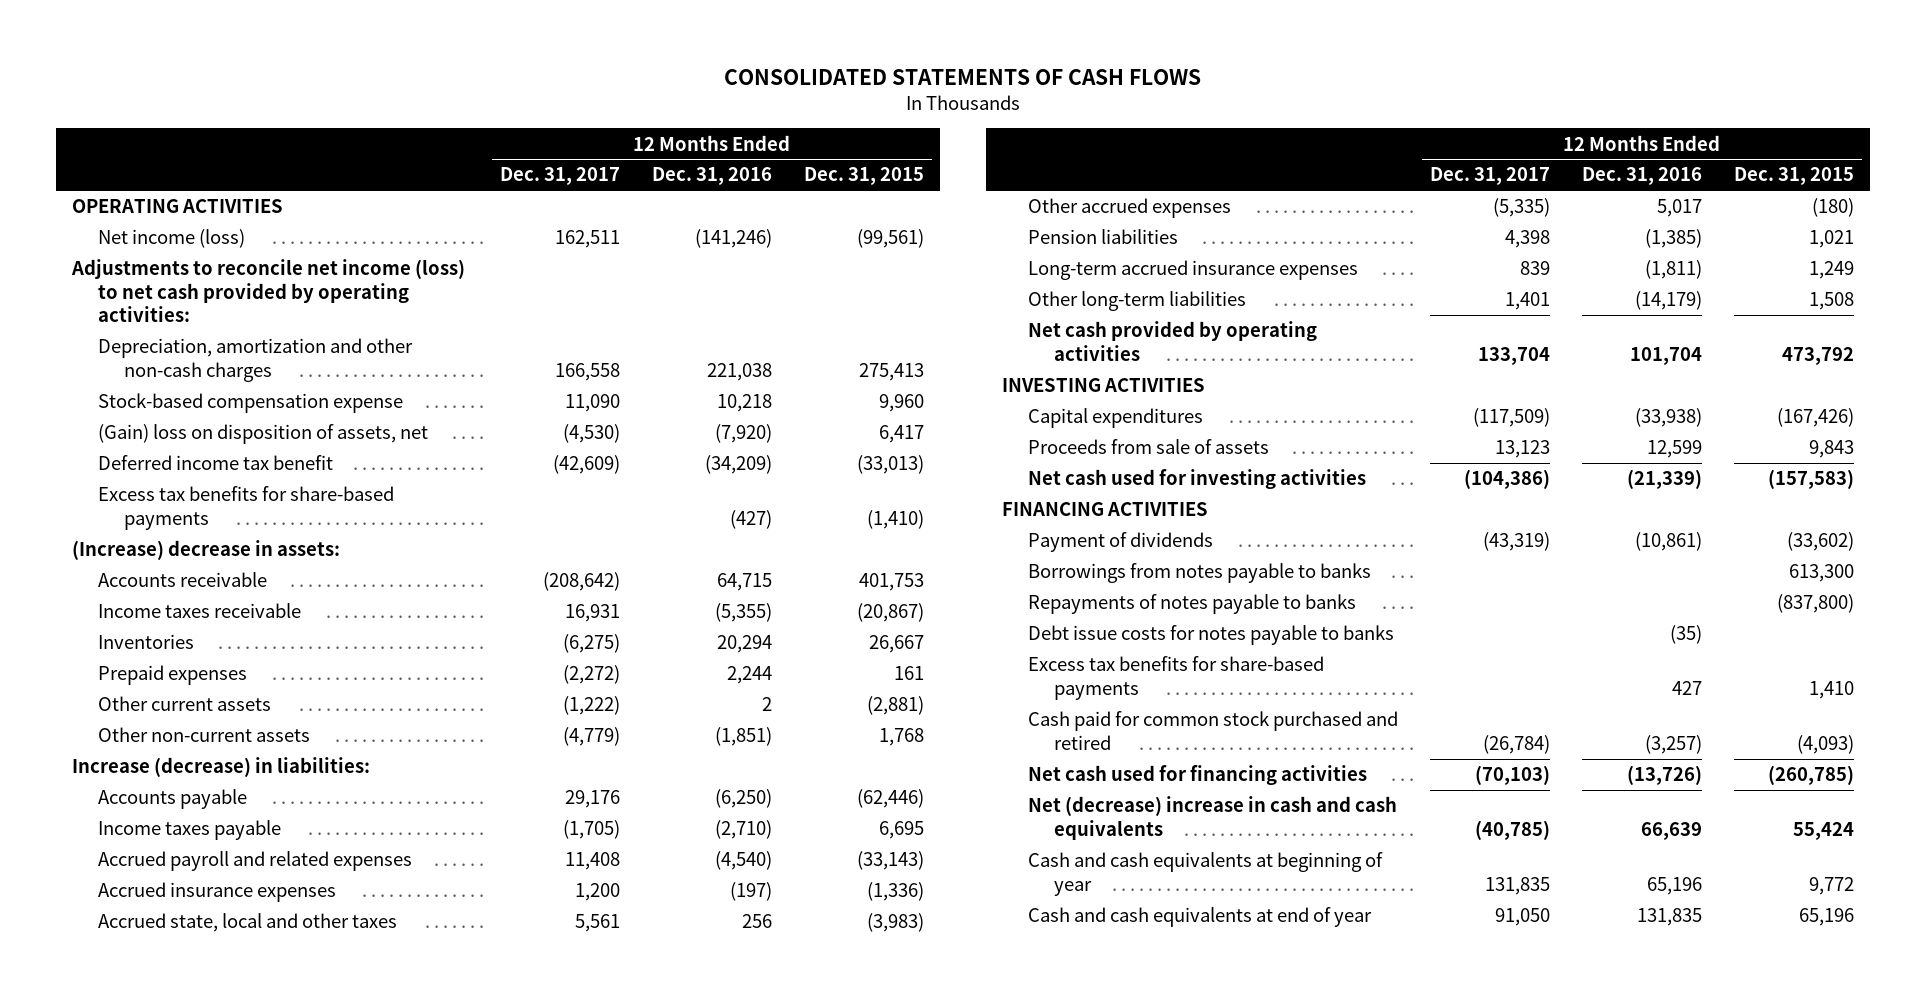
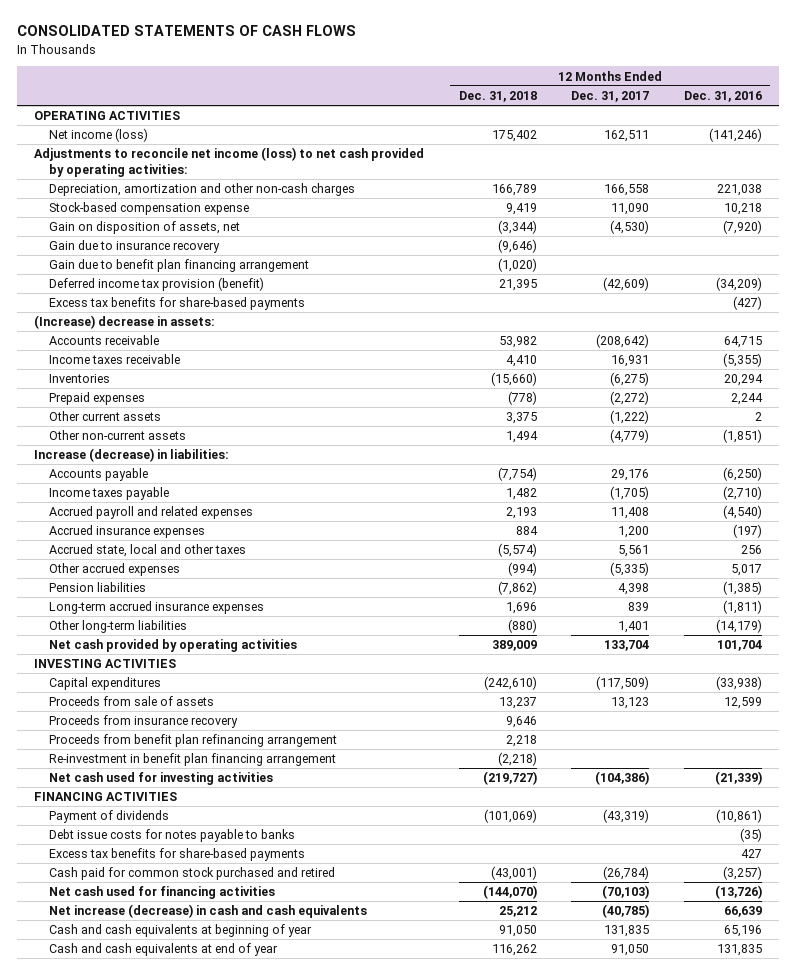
- | 12 Months Ended Dec. 31, 2017 | 12 Months Ended Dec. 31, 2016 | 12 Months Ended Dec. 31, 2015
+ | 12 Months Ended Dec. 31, 2018 | 12 Months Ended Dec. 31, 2017 | 12 Months Ended Dec. 31, 2016
- (Gain) loss on disposition of assets, net | (4,530) | (7,920) | 6,417
- Deferred income tax benefit | (42,609) | (34,209) | (33,013)
+ Gain on disposition of assets, net | (3,344) | (4,530) | (7,920)
+ Gain due to insurance recovery | (9,646) | |
+ Gain due to benefit plan financing arrangement | (1,020) | |
+ Deferred income tax provision (benefit) | 21,395 | (42,609) | (34,209)
+ Proceeds from insurance recovery | 9,646 | |
+ Proceeds from benefit plan refinancing arrangement | 2,218 | |
+ Re-investment in benefit plan financing arrangement | (2,218) | |
- Borrowings from notes payable to banks | | | 613,300
- Repayments of notes payable to banks | | | (837,800)
- Net (decrease) increase in cash and cash equivalents | (40,785) | 66,639 | 55,424
+ Net increase (decrease) in cash and cash equivalents | 25,212 | (40,785) | 66,639

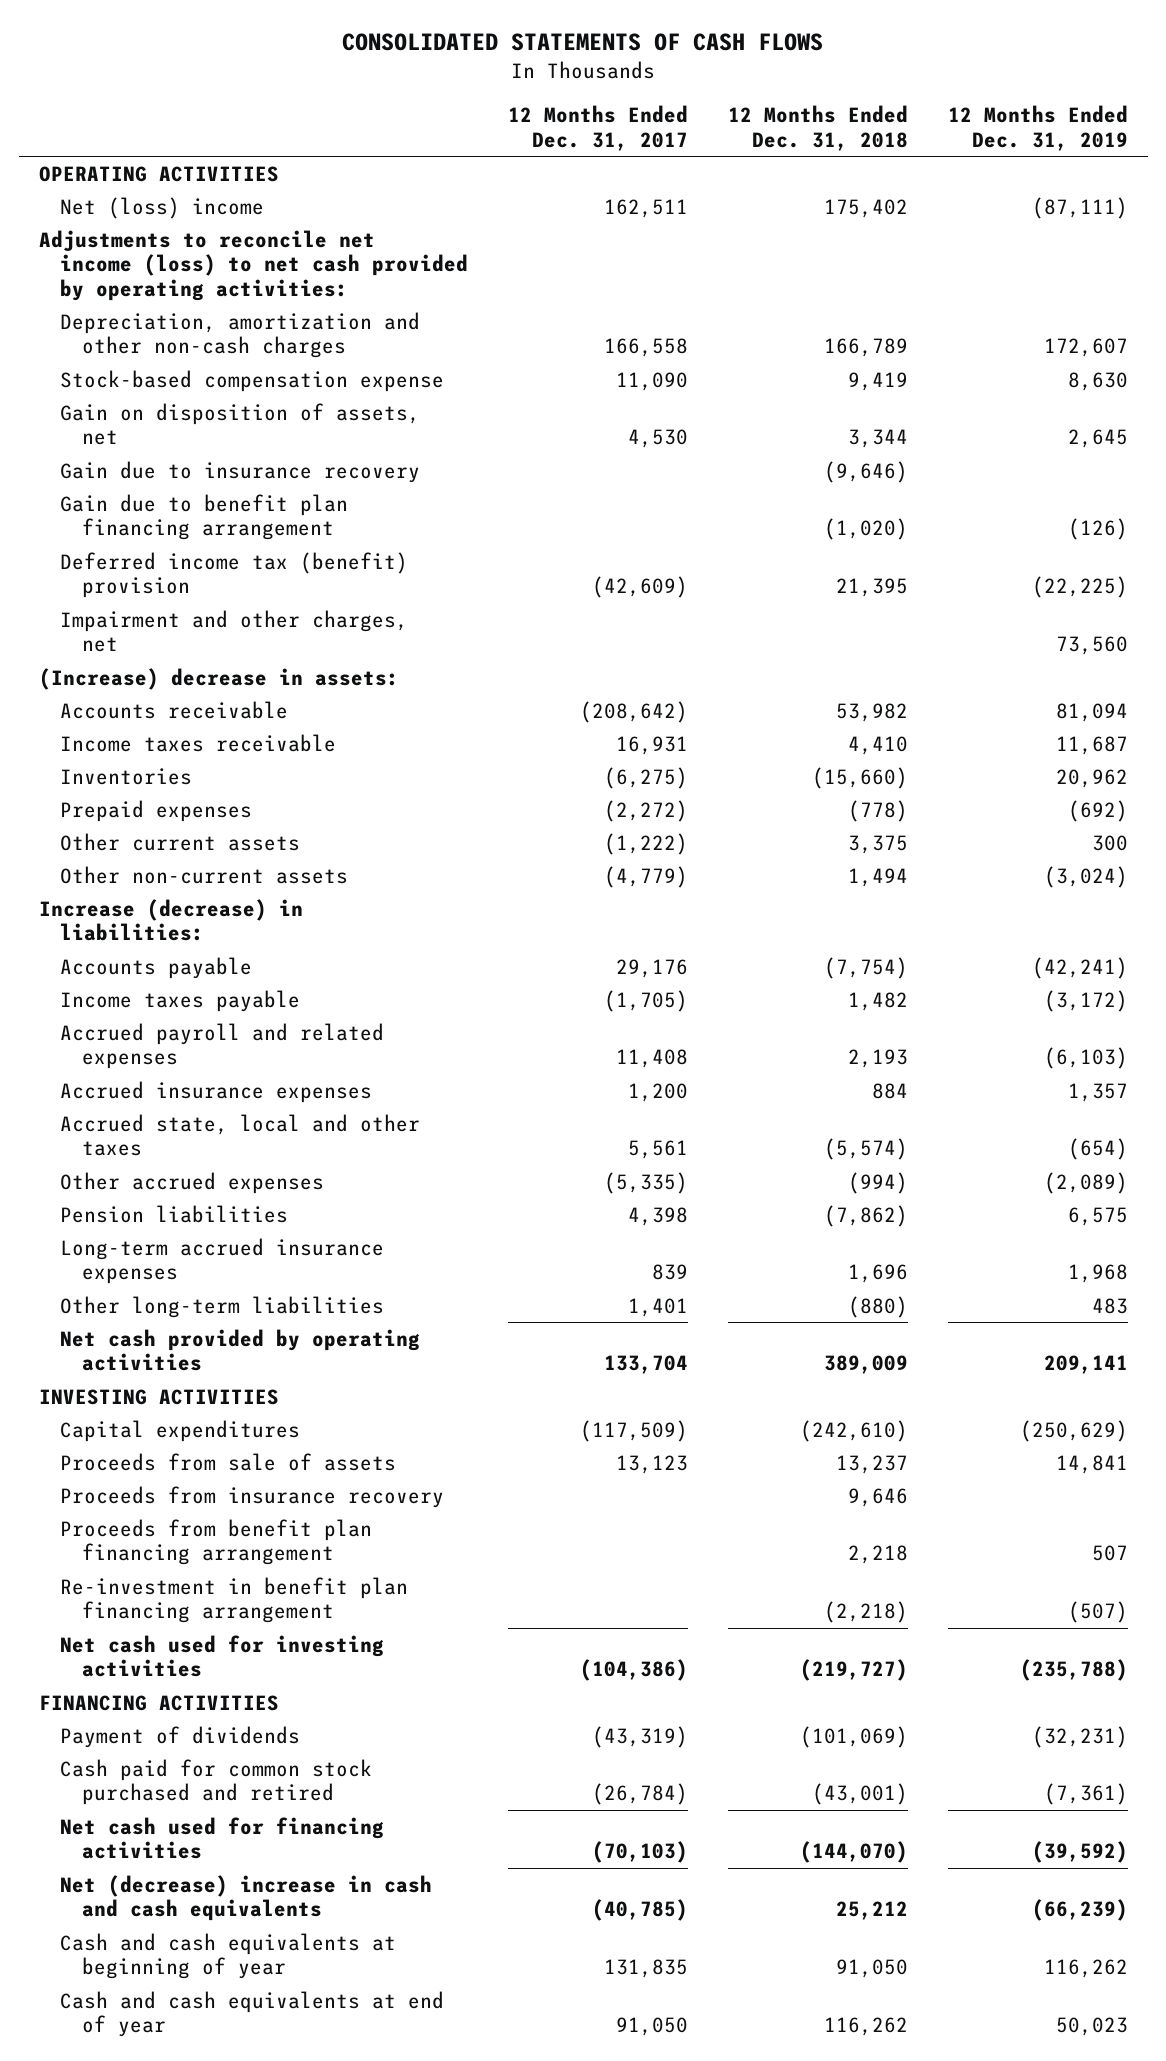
- | 12 Months Ended Dec. 31, 2018 | 12 Months Ended Dec. 31, 2017 | 12 Months Ended Dec. 31, 2016
+ | 12 Months Ended Dec. 31, 2017 | 12 Months Ended Dec. 31, 2018 | 12 Months Ended Dec. 31, 2019
- Net income (loss) | 175,402 | 162,511 | (141,246)
+ Net (loss) income | 162,511 | 175,402 | (87,111)
- Gain on disposition of assets, net | (3,344) | (4,530) | (7,920)
+ Gain on disposition of assets, net | 4,530 | 3,344 | 2,645
- Deferred income tax provision (benefit) | 21,395 | (42,609) | (34,209)
- Excess tax benefits for share-based payments | | | (427)
+ Deferred income tax (benefit) provision | (42,609) | 21,395 | (22,225)
+ Impairment and other charges, net | | | 73,560
- Proceeds from benefit plan refinancing arrangement | 2,218 | |
+ Proceeds from benefit plan financing arrangement | | 2,218 | 507
- Debt issue costs for notes payable to banks | | | (35)
- Excess tax benefits for share-based payments | | | 427
- Net increase (decrease) in cash and cash equivalents | 25,212 | (40,785) | 66,639
+ Net (decrease) increase in cash and cash equivalents | (40,785) | 25,212 | (66,239)

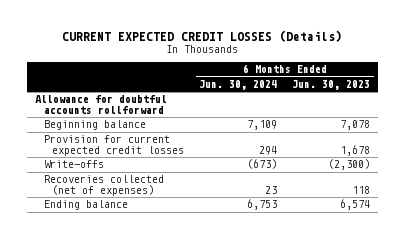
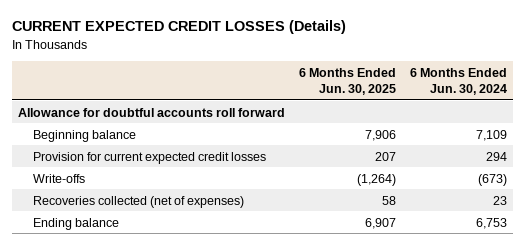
- | 6 Months Ended Jun. 30, 2024 | 6 Months Ended Jun. 30, 2023
+ | 6 Months Ended Jun. 30, 2025 | 6 Months Ended Jun. 30, 2024
- Allowance for doubtful accounts rollforward
+ Allowance for doubtful accounts roll forward

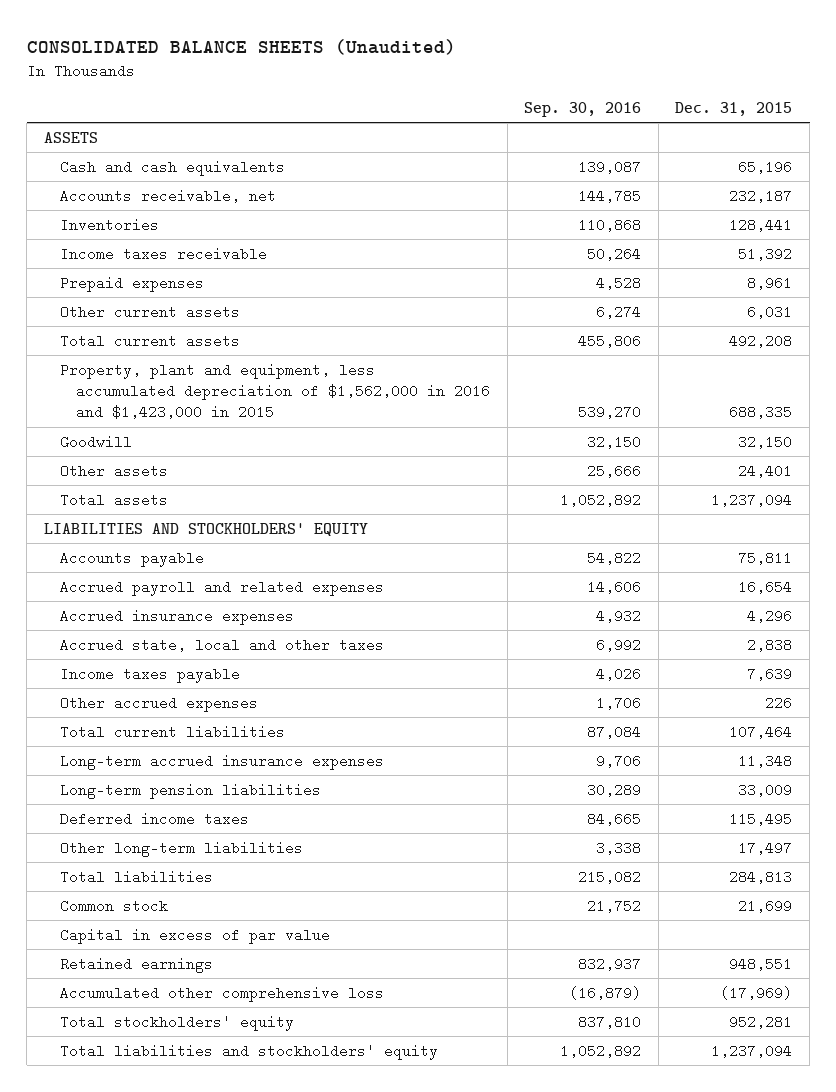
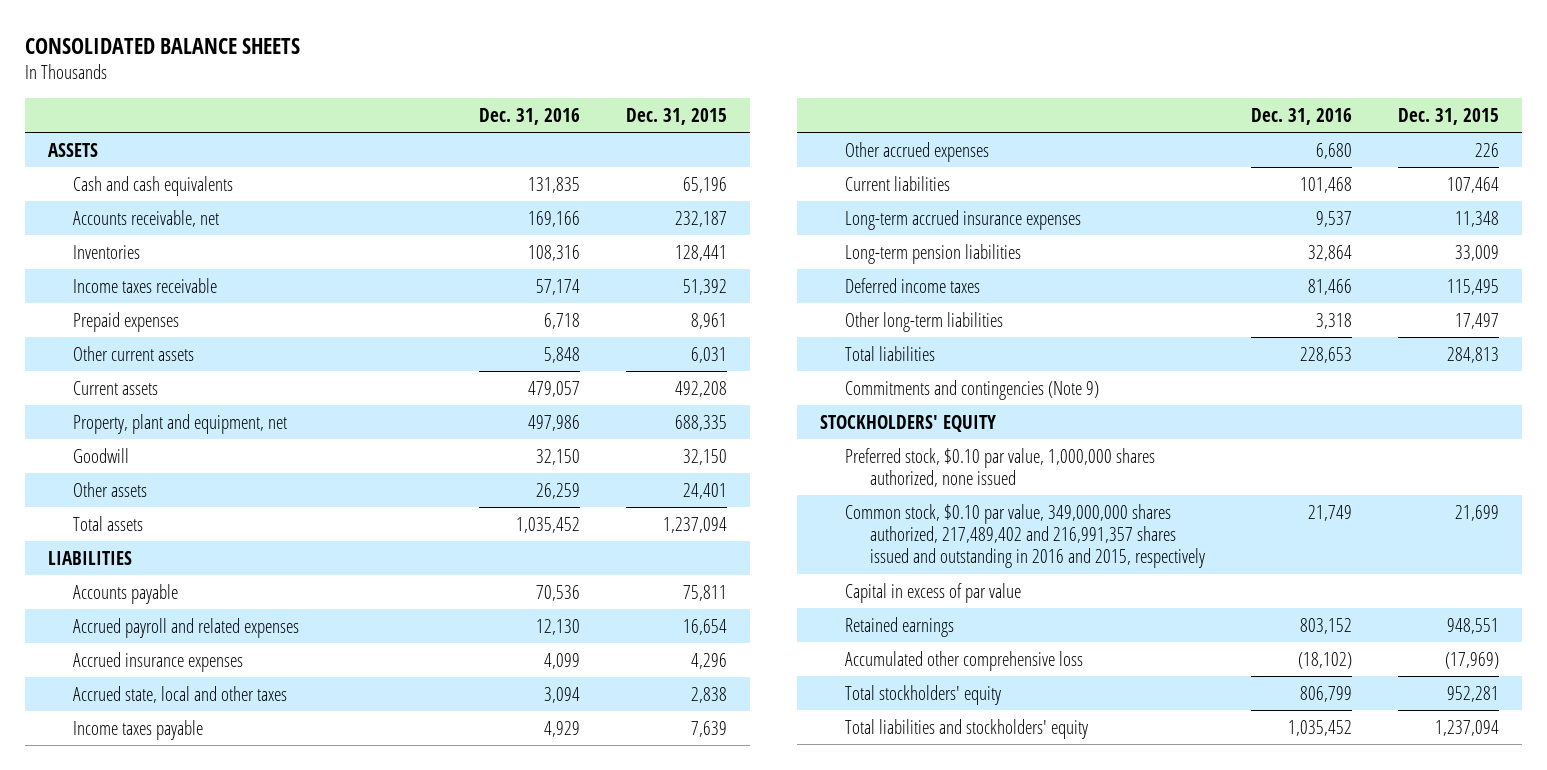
- CONSOLIDATED BALANCE SHEETS (Unaudited)
+ CONSOLIDATED BALANCE SHEETS
- | Sep. 30, 2016 | Dec. 31, 2015
+ | Dec. 31, 2016 | Dec. 31, 2015
- Total current assets | 455,806 | 492,208
- Property, plant and equipment, less accumulated depreciation of $1,562,000 in 2016 and $1,423,000 in 2015 | 539,270 | 688,335
+ Current assets | 479,057 | 492,208
+ Property, plant and equipment, net | 497,986 | 688,335
- LIABILITIES AND STOCKHOLDERS' EQUITY
+ LIABILITIES
- Total current liabilities | 87,084 | 107,464
+ Current liabilities | 101,468 | 107,464
- Common stock | 21,752 | 21,699
+ Commitments and contingencies (Note 9)
+ STOCKHOLDERS' EQUITY
+ Preferred stock, $0.10 par value, 1,000,000 shares authorized, none issued
+ Common stock, $0.10 par value, 349,000,000 shares authorized, 217,489,402 and 216,991,357 shares issued and outstanding in 2016 and 2015, respectively | 21,749 | 21,699

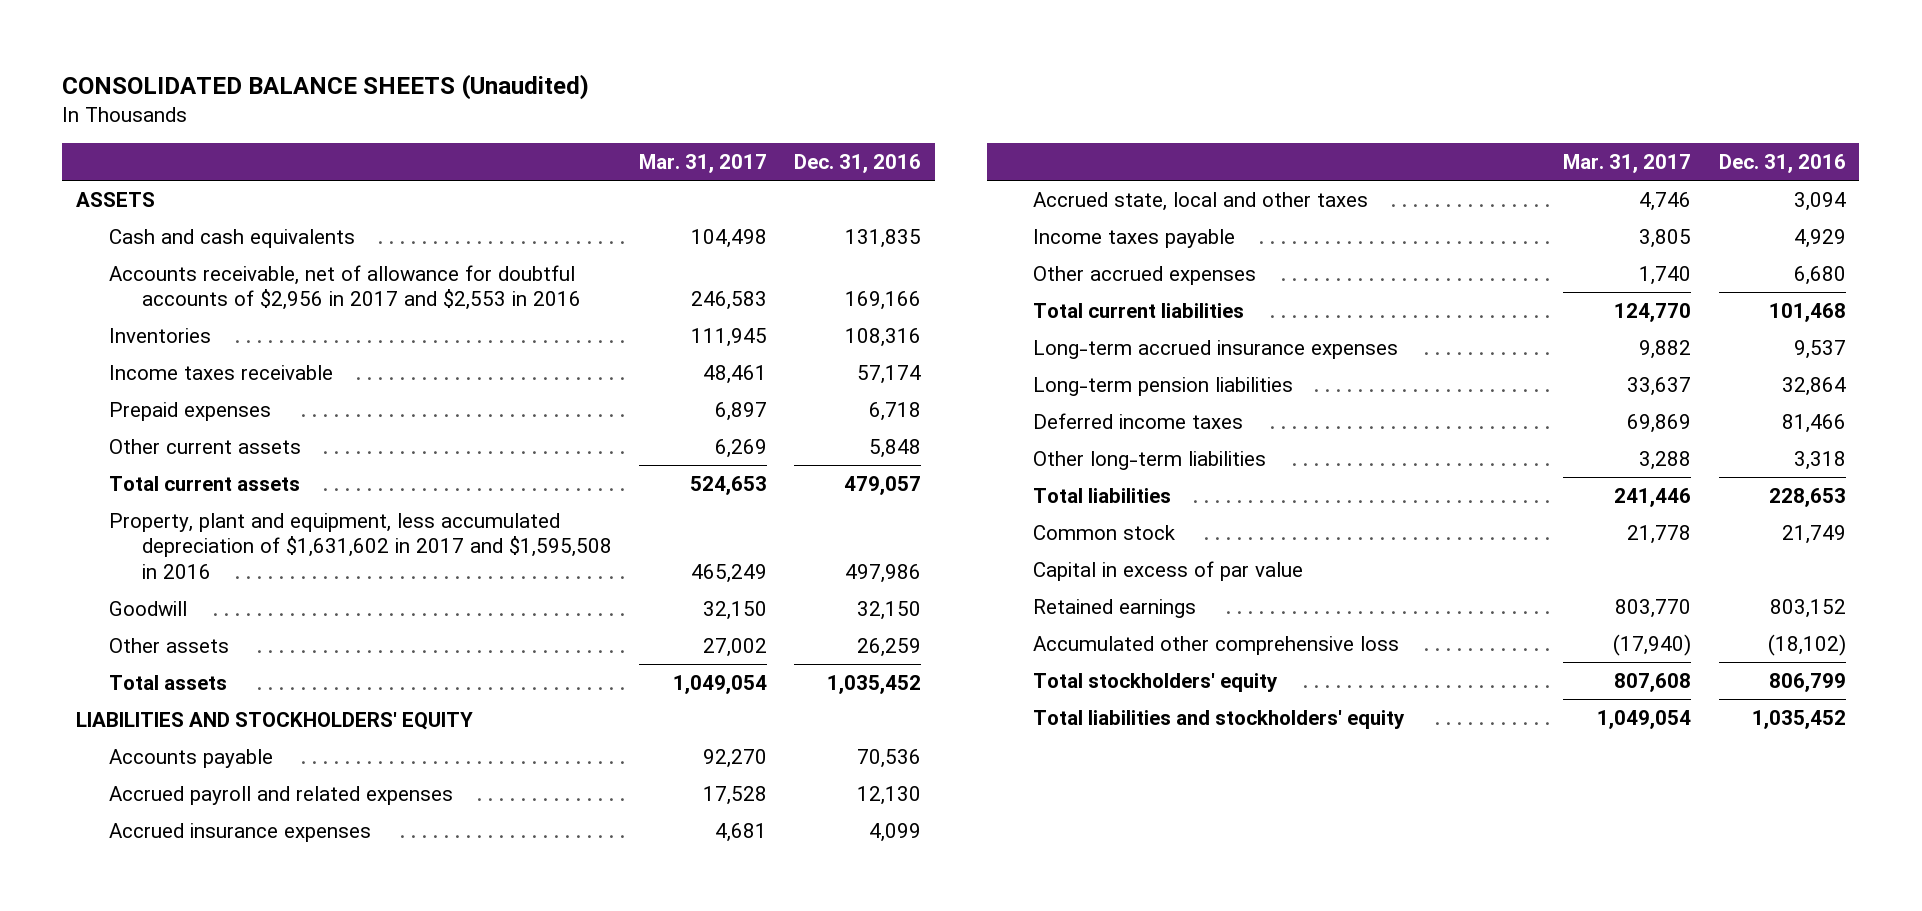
- CONSOLIDATED BALANCE SHEETS
+ CONSOLIDATED BALANCE SHEETS (Unaudited)
- | Dec. 31, 2016 | Dec. 31, 2015
+ | Mar. 31, 2017 | Dec. 31, 2016
- Accounts receivable, net | 169,166 | 232,187
+ Accounts receivable, net of allowance for doubtful accounts of $2,956 in 2017 and $2,553 in 2016 | 246,583 | 169,166
- Current assets | 479,057 | 492,208
- Property, plant and equipment, net | 497,986 | 688,335
+ Total current assets | 524,653 | 479,057
+ Property, plant and equipment, less accumulated depreciation of $1,631,602 in 2017 and $1,595,508 in 2016 | 465,249 | 497,986
- LIABILITIES
+ LIABILITIES AND STOCKHOLDERS' EQUITY
- Current liabilities | 101,468 | 107,464
+ Total current liabilities | 124,770 | 101,468
- Commitments and contingencies (Note 9)
- STOCKHOLDERS' EQUITY
- Preferred stock, $0.10 par value, 1,000,000 shares authorized, none issued
- Common stock, $0.10 par value, 349,000,000 shares authorized, 217,489,402 and 216,991,357 shares issued and outstanding in 2016 and 2015, respectively | 21,749 | 21,699
+ Common stock | 21,778 | 21,749

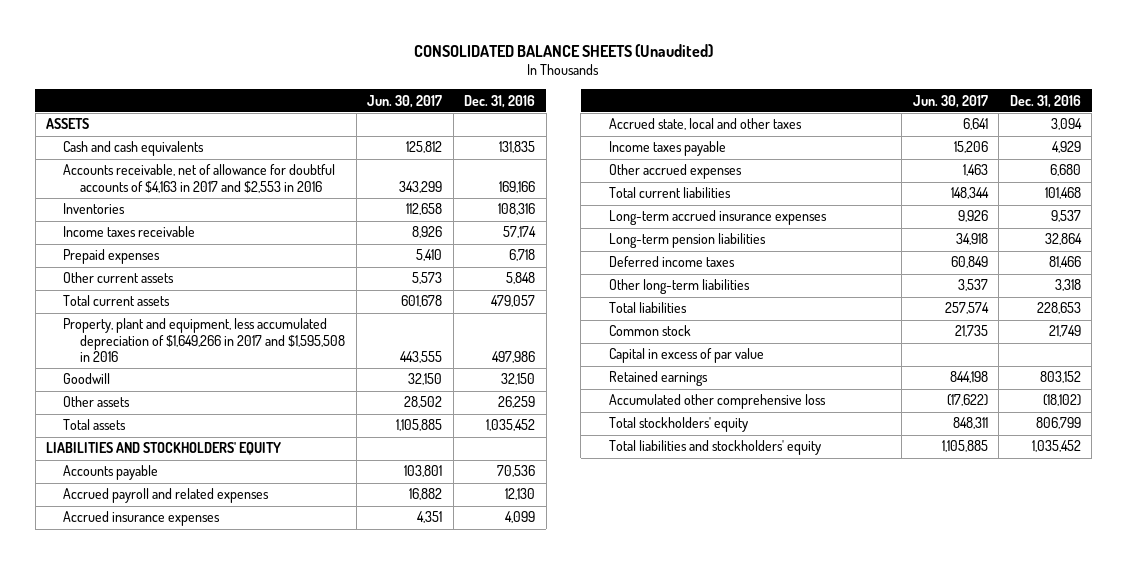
- | Mar. 31, 2017 | Dec. 31, 2016
+ | Jun. 30, 2017 | Dec. 31, 2016
- Accounts receivable, net of allowance for doubtful accounts of $2,956 in 2017 and $2,553 in 2016 | 246,583 | 169,166
+ Accounts receivable, net of allowance for doubtful accounts of $4,163 in 2017 and $2,553 in 2016 | 343,299 | 169,166
- Property, plant and equipment, less accumulated depreciation of $1,631,602 in 2017 and $1,595,508 in 2016 | 465,249 | 497,986
+ Property, plant and equipment, less accumulated depreciation of $1,649,266 in 2017 and $1,595,508 in 2016 | 443,555 | 497,986

